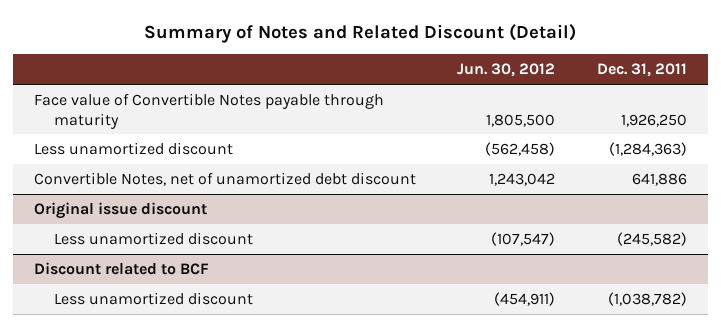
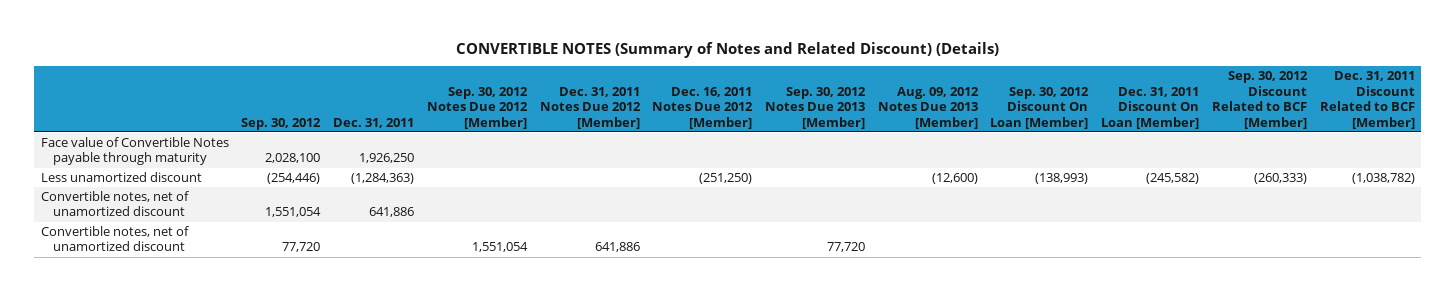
- Summary of Notes and Related Discount (Detail)
+ CONVERTIBLE NOTES (Summary of Notes and Related Discount) (Details)
- | Jun. 30, 2012 | Dec. 31, 2011
+ | Sep. 30, 2012 | Dec. 31, 2011 | Sep. 30, 2012 Notes Due 2012 [Member] | Dec. 31, 2011 Notes Due 2012 [Member] | Dec. 16, 2011 Notes Due 2012 [Member] | Sep. 30, 2012 Notes Due 2013 [Member] | Aug. 09, 2012 Notes Due 2013 [Member] | Sep. 30, 2012 Discount On Loan [Member] | Dec. 31, 2011 Discount On Loan [Member] | Sep. 30, 2012 Discount Related to BCF [Member] | Dec. 31, 2011 Discount Related to BCF [Member]
- Convertible Notes, net of unamortized debt discount | 1,243,042 | 641,886
- Original issue discount
- Less unamortized discount | (107,547) | (245,582)
- Discount related to BCF
- Less unamortized discount | (454,911) | (1,038,782)
+ Convertible notes, net of unamortized discount | 1,551,054 | 641,886 | | | | | | | | |
+ Convertible notes, net of unamortized discount | 77,720 | | 1,551,054 | 641,886 | | 77,720 | | | | |

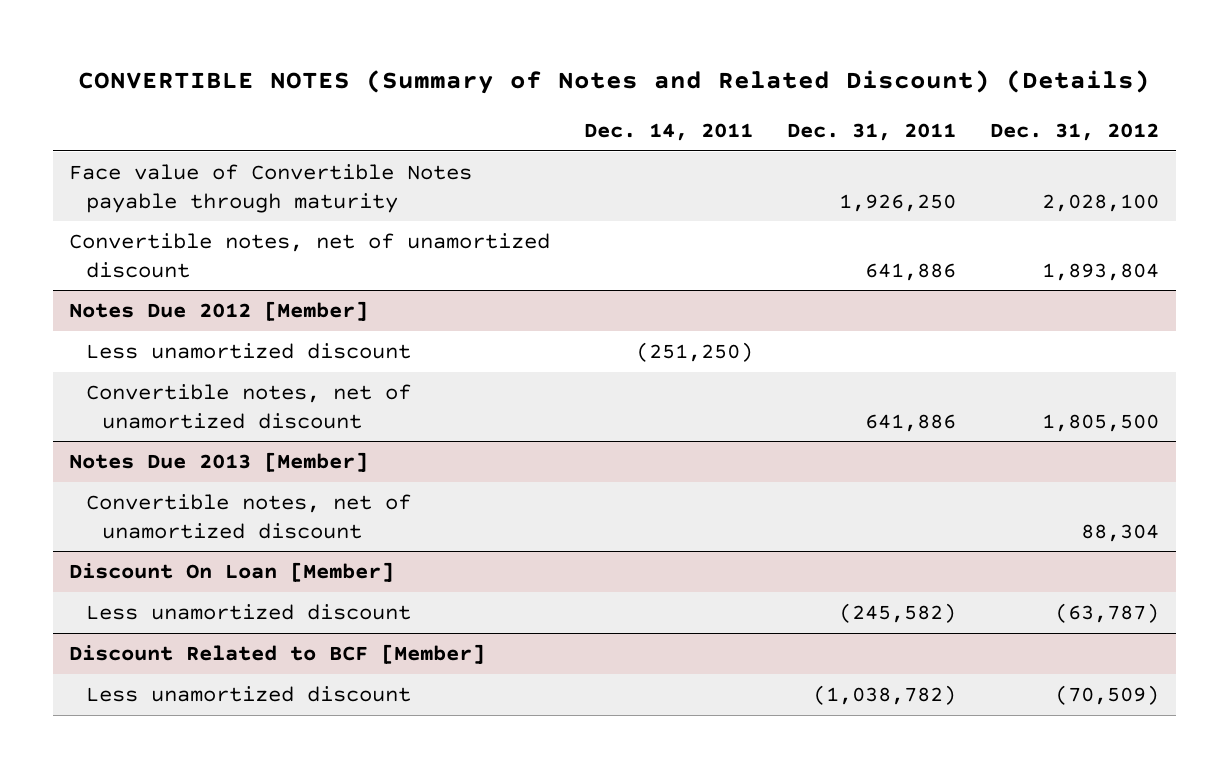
- | Sep. 30, 2012 | Dec. 31, 2011 | Sep. 30, 2012 Notes Due 2012 [Member] | Dec. 31, 2011 Notes Due 2012 [Member] | Dec. 16, 2011 Notes Due 2012 [Member] | Sep. 30, 2012 Notes Due 2013 [Member] | Aug. 09, 2012 Notes Due 2013 [Member] | Sep. 30, 2012 Discount On Loan [Member] | Dec. 31, 2011 Discount On Loan [Member] | Sep. 30, 2012 Discount Related to BCF [Member] | Dec. 31, 2011 Discount Related to BCF [Member]
+ | Dec. 14, 2011 | Dec. 31, 2011 | Dec. 31, 2012
- Less unamortized discount | (254,446) | (1,284,363) | | | (251,250) | | (12,600) | (138,993) | (245,582) | (260,333) | (1,038,782)
+ Notes Due 2012 [Member]
+ Less unamortized discount | (251,250) | |
+ Convertible notes, net of unamortized discount | | 641,886 | 1,805,500
+ Notes Due 2013 [Member]
+ Discount On Loan [Member]
+ Less unamortized discount | | (245,582) | (63,787)
+ Discount Related to BCF [Member]
+ Less unamortized discount | | (1,038,782) | (70,509)

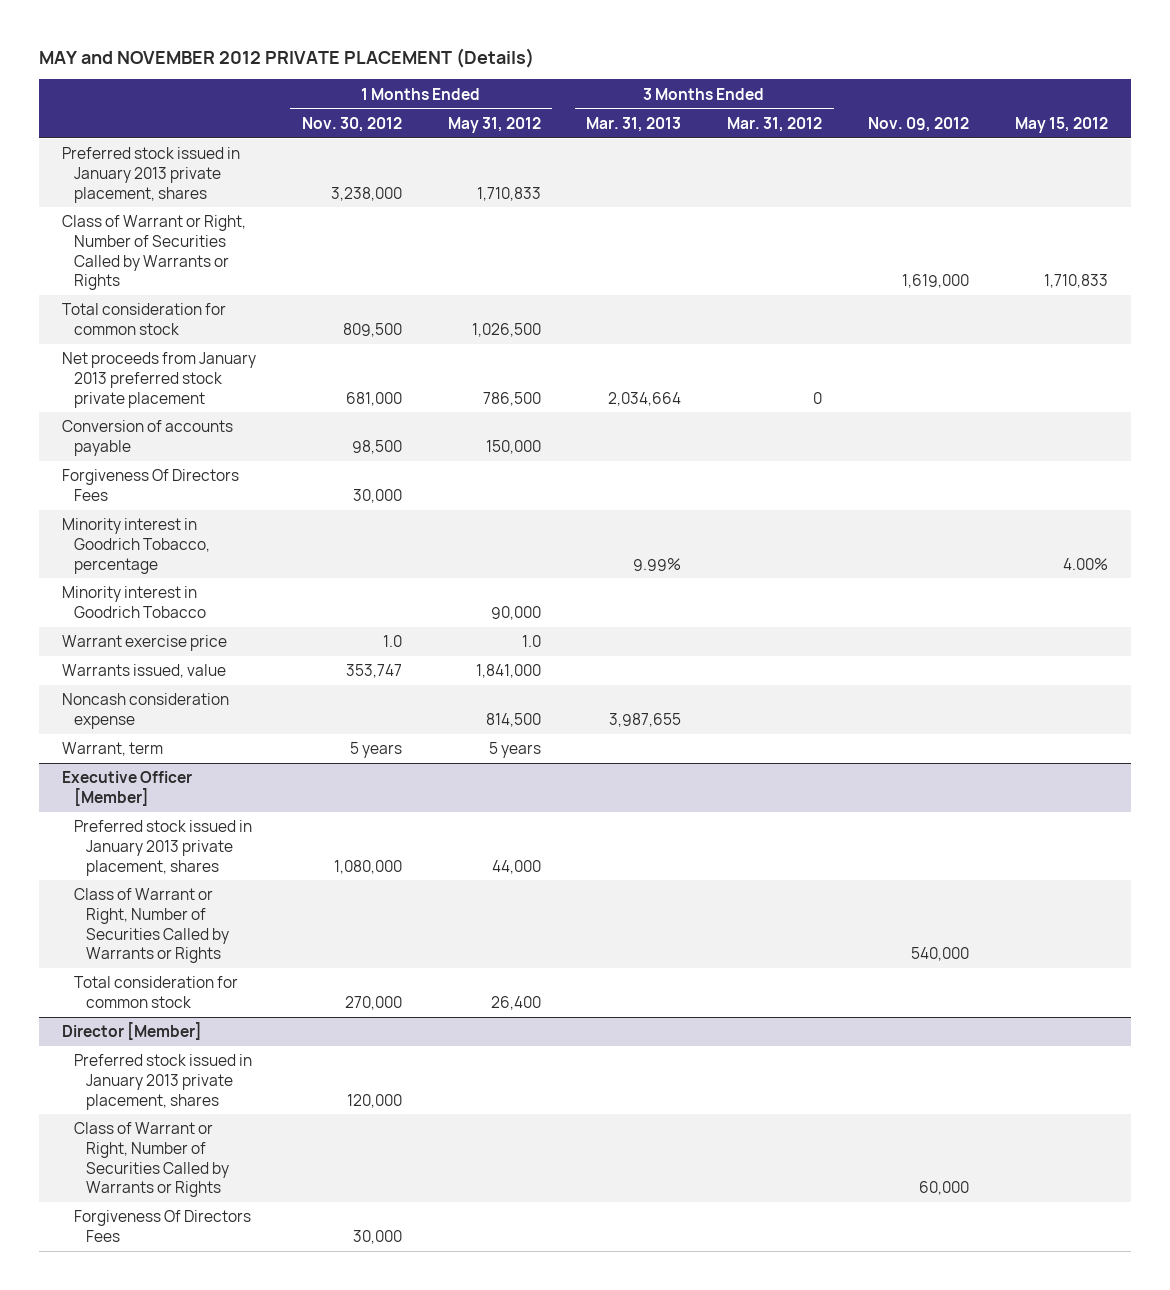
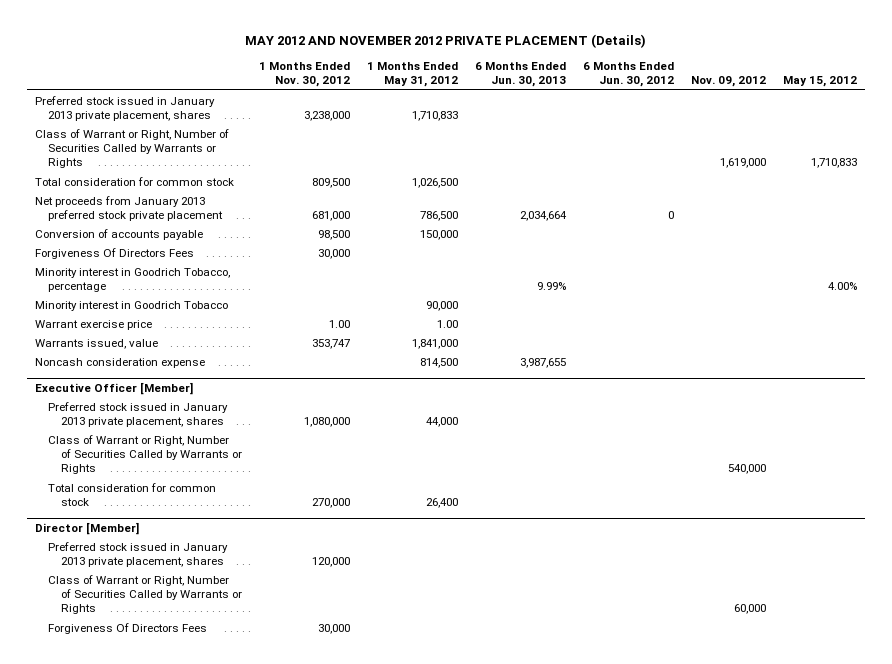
- MAY and NOVEMBER 2012 PRIVATE PLACEMENT (Details)
+ MAY 2012 AND NOVEMBER 2012 PRIVATE PLACEMENT (Details)
- | 1 Months Ended Nov. 30, 2012 | 1 Months Ended May 31, 2012 | 3 Months Ended Mar. 31, 2013 | 3 Months Ended Mar. 31, 2012 | Nov. 09, 2012 | May 15, 2012
+ | 1 Months Ended Nov. 30, 2012 | 1 Months Ended May 31, 2012 | 6 Months Ended Jun. 30, 2013 | 6 Months Ended Jun. 30, 2012 | Nov. 09, 2012 | May 15, 2012
- Warrant exercise price | 1.0 | 1.0 | | | |
+ Warrant exercise price | 1.00 | 1.00 | | | |
- Warrant, term | 5 years | 5 years | | | |

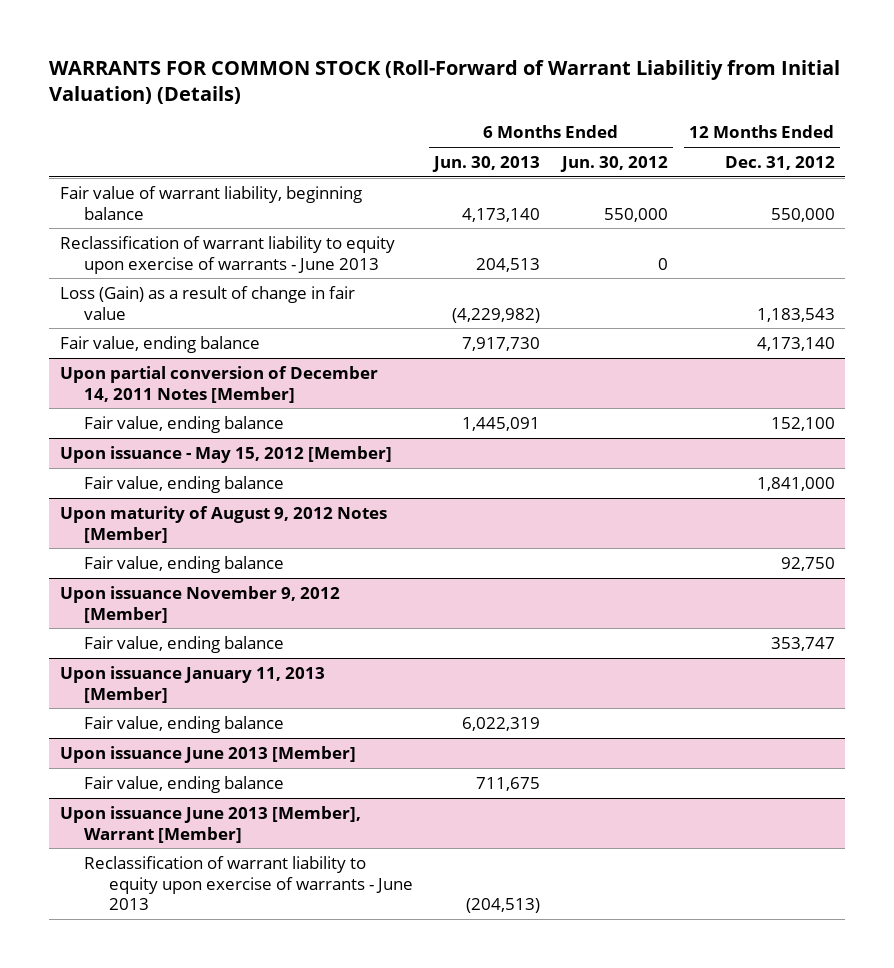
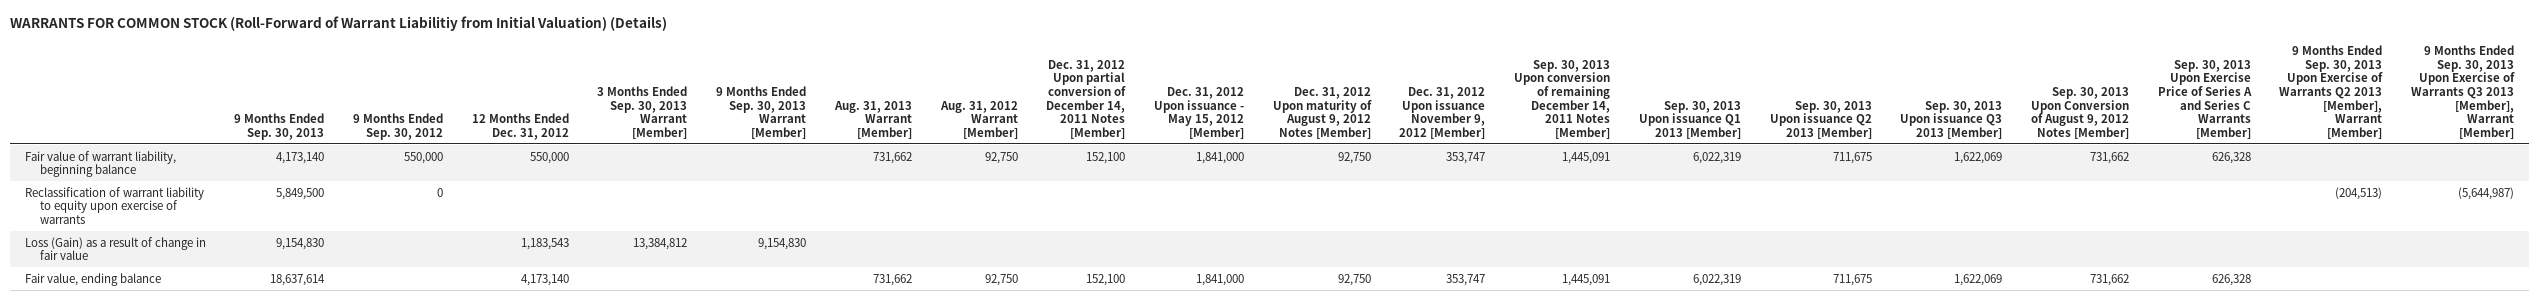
- | 6 Months Ended Jun. 30, 2013 | 6 Months Ended Jun. 30, 2012 | 12 Months Ended Dec. 31, 2012
+ | 9 Months Ended Sep. 30, 2013 | 9 Months Ended Sep. 30, 2012 | 12 Months Ended Dec. 31, 2012 | 3 Months Ended Sep. 30, 2013 Warrant [Member] | 9 Months Ended Sep. 30, 2013 Warrant [Member] | Aug. 31, 2013 Warrant [Member] | Aug. 31, 2012 Warrant [Member] | Dec. 31, 2012 Upon partial conversion of December 14, 2011 Notes [Member] | Dec. 31, 2012 Upon issuance - May 15, 2012 [Member] | Dec. 31, 2012 Upon maturity of August 9, 2012 Notes [Member] | Dec. 31, 2012 Upon issuance November 9, 2012 [Member] | Sep. 30, 2013 Upon conversion of remaining December 14, 2011 Notes [Member] | Sep. 30, 2013 Upon issuance Q1 2013 [Member] | Sep. 30, 2013 Upon issuance Q2 2013 [Member] | Sep. 30, 2013 Upon issuance Q3 2013 [Member] | Sep. 30, 2013 Upon Conversion of August 9, 2012 Notes [Member] | Sep. 30, 2013 Upon Exercise Price of Series A and Series C Warrants [Member] | 9 Months Ended Sep. 30, 2013 Upon Exercise of Warrants Q2 2013 [Member], Warrant [Member] | 9 Months Ended Sep. 30, 2013 Upon Exercise of Warrants Q3 2013 [Member], Warrant [Member]
- Reclassification of warrant liability to equity upon exercise of warrants - June 2013 | 204,513 | 0 |
+ Reclassification of warrant liability to equity upon exercise of warrants | 5,849,500 | 0 | | | | | | | | | | | | | | | | (204,513) | (5,644,987)
- Upon partial conversion of December 14, 2011 Notes [Member]
- Fair value, ending balance | 1,445,091 | | 152,100
- Upon issuance - May 15, 2012 [Member]
- Fair value, ending balance | | | 1,841,000
- Upon maturity of August 9, 2012 Notes [Member]
- Fair value, ending balance | | | 92,750
- Upon issuance November 9, 2012 [Member]
- Fair value, ending balance | | | 353,747
- Upon issuance January 11, 2013 [Member]
- Fair value, ending balance | 6,022,319 | |
- Upon issuance June 2013 [Member]
- Fair value, ending balance | 711,675 | |
- Upon issuance June 2013 [Member], Warrant [Member]
- Reclassification of warrant liability to equity upon exercise of warrants - June 2013 | (204,513) | |

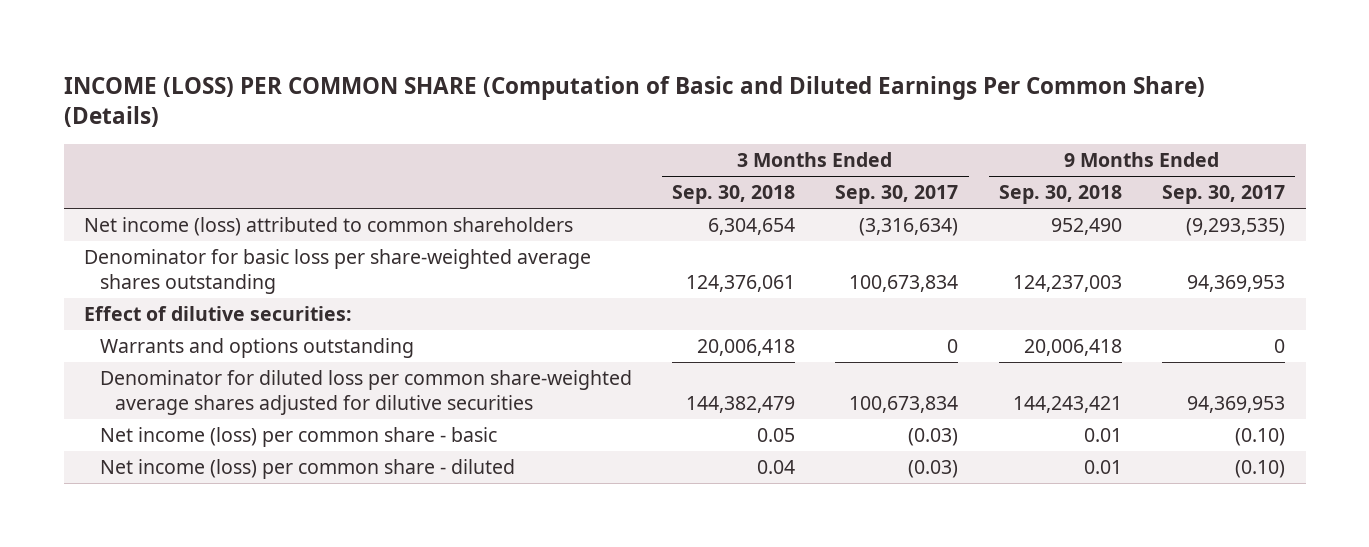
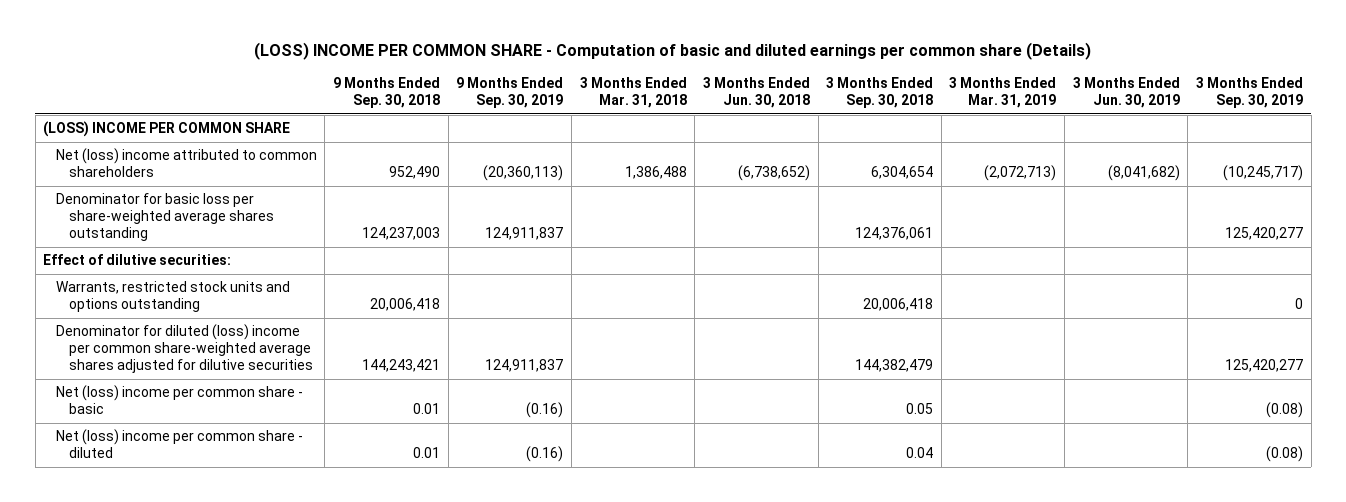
- INCOME (LOSS) PER COMMON SHARE (Computation of Basic and Diluted Earnings Per Common Share) (Details)
+ (LOSS) INCOME PER COMMON SHARE - Computation of basic and diluted earnings per common share (Details)
- | 3 Months Ended Sep. 30, 2018 | 3 Months Ended Sep. 30, 2017 | 9 Months Ended Sep. 30, 2018 | 9 Months Ended Sep. 30, 2017
+ | 9 Months Ended Sep. 30, 2018 | 9 Months Ended Sep. 30, 2019 | 3 Months Ended Mar. 31, 2018 | 3 Months Ended Jun. 30, 2018 | 3 Months Ended Sep. 30, 2018 | 3 Months Ended Mar. 31, 2019 | 3 Months Ended Jun. 30, 2019 | 3 Months Ended Sep. 30, 2019
- Net income (loss) attributed to common shareholders | 6,304,654 | (3,316,634) | 952,490 | (9,293,535)
+ (LOSS) INCOME PER COMMON SHARE
+ Net (loss) income attributed to common shareholders | 952,490 | (20,360,113) | 1,386,488 | (6,738,652) | 6,304,654 | (2,072,713) | (8,041,682) | (10,245,717)
- Warrants and options outstanding | 20,006,418 | 0 | 20,006,418 | 0
- Denominator for diluted loss per common share-weighted average shares adjusted for dilutive securities | 144,382,479 | 100,673,834 | 144,243,421 | 94,369,953
- Net income (loss) per common share - basic | 0.05 | (0.03) | 0.01 | (0.10)
- Net income (loss) per common share - diluted | 0.04 | (0.03) | 0.01 | (0.10)
+ Warrants, restricted stock units and options outstanding | 20,006,418 | | | | 20,006,418 | | | 0
+ Denominator for diluted (loss) income per common share-weighted average shares adjusted for dilutive securities | 144,243,421 | 124,911,837 | | | 144,382,479 | | | 125,420,277
+ Net (loss) income per common share - basic | 0.01 | (0.16) | | | 0.05 | | | (0.08)
+ Net (loss) income per common share - diluted | 0.01 | (0.16) | | | 0.04 | | | (0.08)

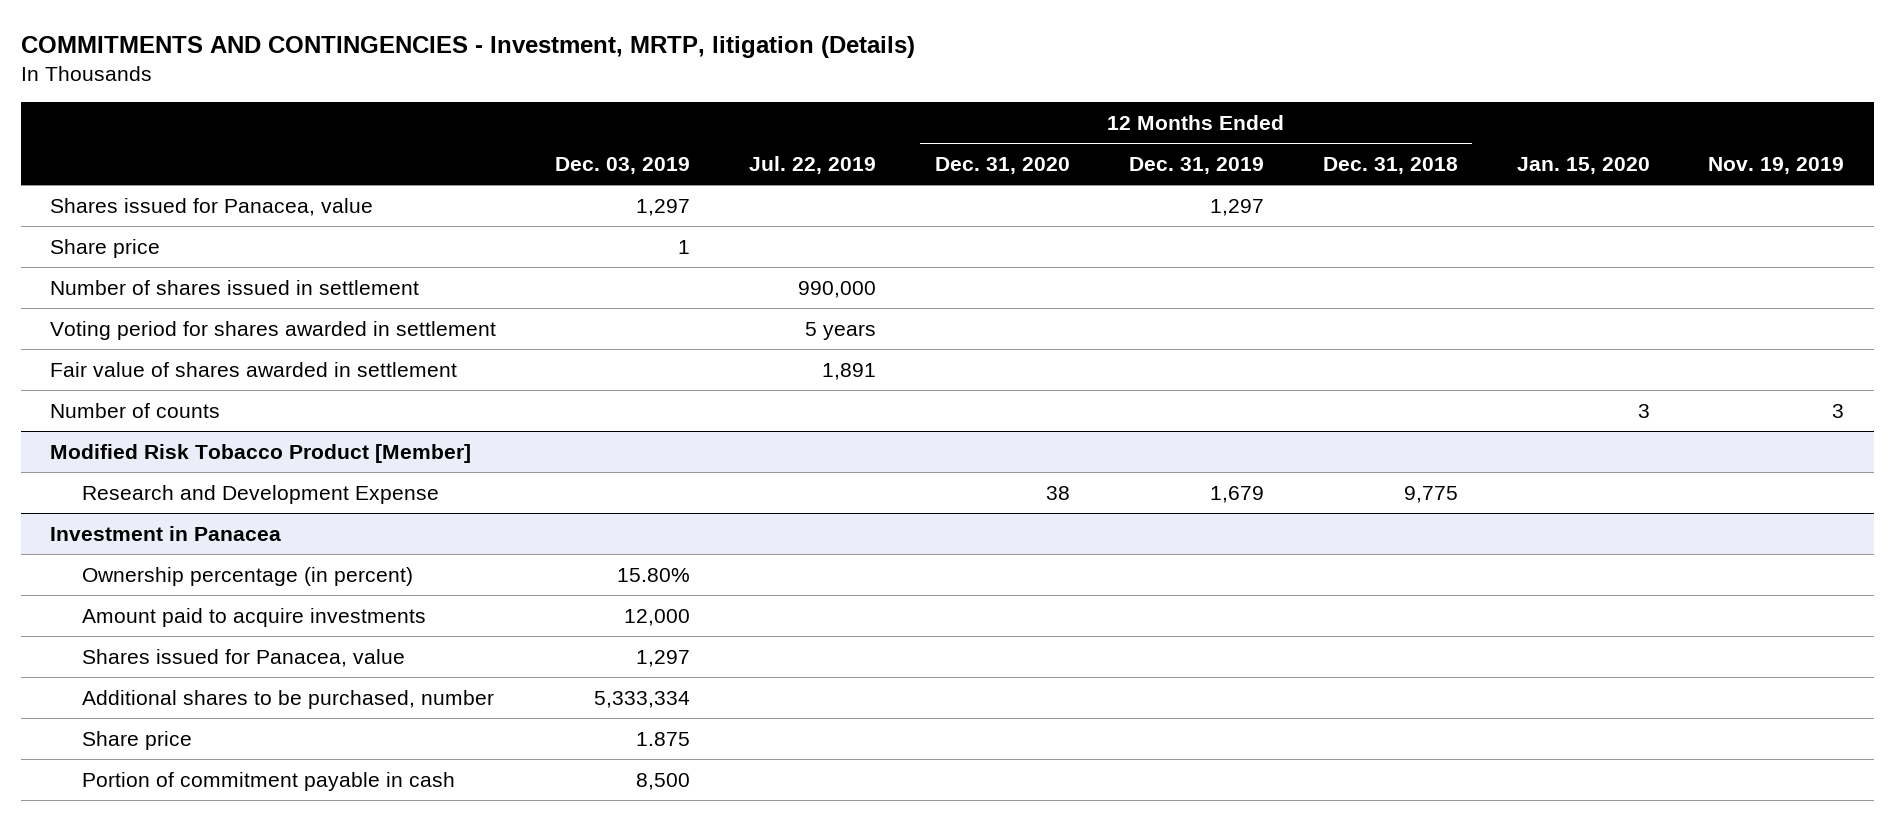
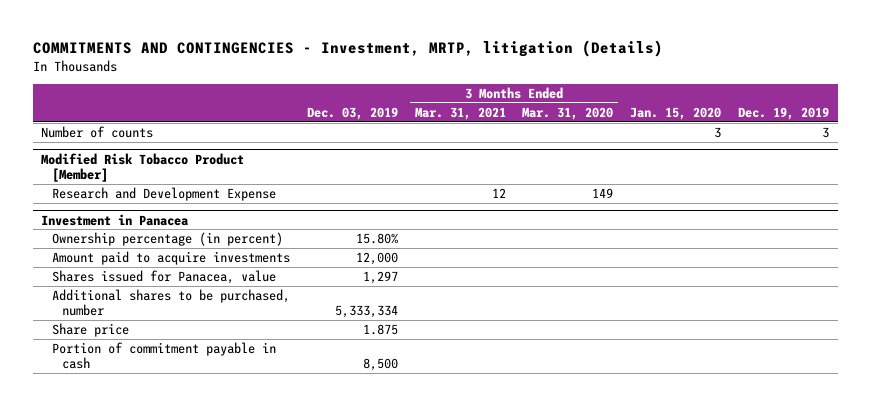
- | Dec. 03, 2019 | Jul. 22, 2019 | 12 Months Ended Dec. 31, 2020 | 12 Months Ended Dec. 31, 2019 | 12 Months Ended Dec. 31, 2018 | Jan. 15, 2020 | Nov. 19, 2019
+ | Dec. 03, 2019 | 3 Months Ended Mar. 31, 2021 | 3 Months Ended Mar. 31, 2020 | Jan. 15, 2020 | Dec. 19, 2019
- Shares issued for Panacea, value | 1,297 | | | 1,297 | | |
- Share price | 1 | | | | | |
- Number of shares issued in settlement | | 990,000 | | | | |
- Voting period for shares awarded in settlement | | 5 years | | | | |
- Fair value of shares awarded in settlement | | 1,891 | | | | |

